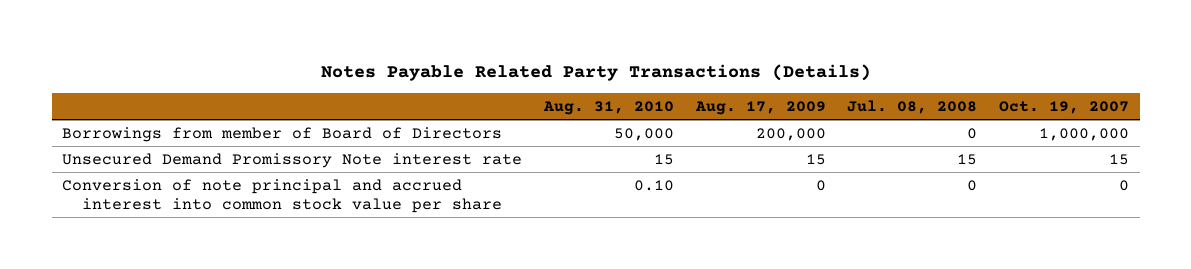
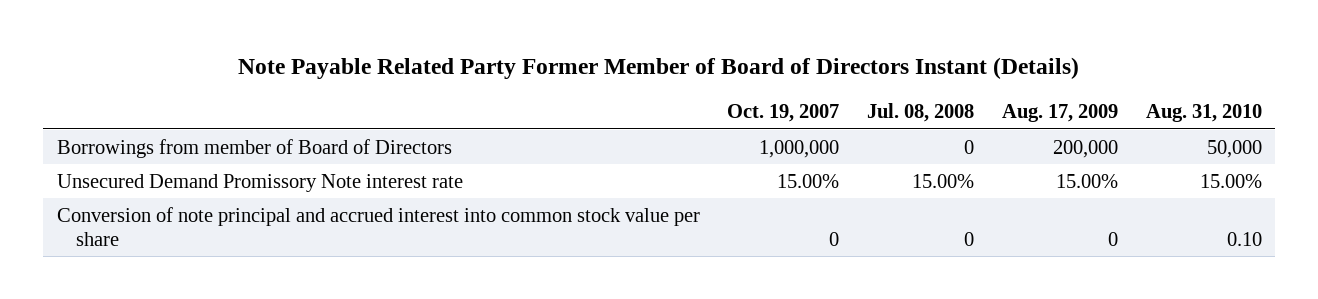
- Notes Payable Related Party Transactions (Details)
+ Note Payable Related Party Former Member of Board of Directors Instant (Details)
- | Aug. 31, 2010 | Aug. 17, 2009 | Jul. 08, 2008 | Oct. 19, 2007
+ | Oct. 19, 2007 | Jul. 08, 2008 | Aug. 17, 2009 | Aug. 31, 2010
- Unsecured Demand Promissory Note interest rate | 15 | 15 | 15 | 15
+ Unsecured Demand Promissory Note interest rate | 15.00% | 15.00% | 15.00% | 15.00%

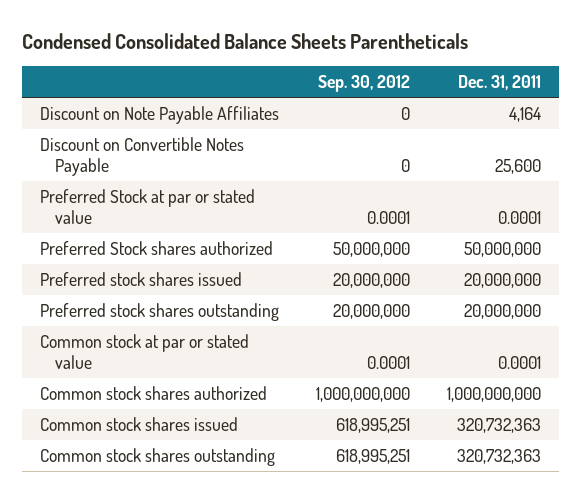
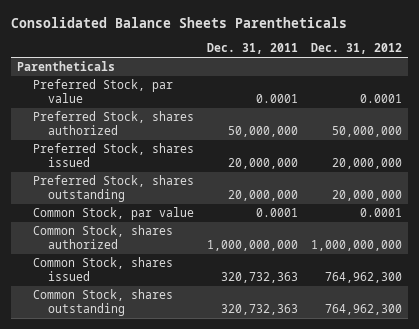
- Condensed Consolidated Balance Sheets Parentheticals
+ Consolidated Balance Sheets Parentheticals
- | Sep. 30, 2012 | Dec. 31, 2011
+ | Dec. 31, 2011 | Dec. 31, 2012
- Discount on Note Payable Affiliates | 0 | 4,164
- Discount on Convertible Notes Payable | 0 | 25,600
- Preferred Stock at par or stated value | 0.0001 | 0.0001
- Preferred Stock shares authorized | 50,000,000 | 50,000,000
- Preferred stock shares issued | 20,000,000 | 20,000,000
- Preferred stock shares outstanding | 20,000,000 | 20,000,000
- Common stock at par or stated value | 0.0001 | 0.0001
- Common stock shares authorized | 1,000,000,000 | 1,000,000,000
- Common stock shares issued | 618,995,251 | 320,732,363
- Common stock shares outstanding | 618,995,251 | 320,732,363
+ Parentheticals
+ Preferred Stock, par value | 0.0001 | 0.0001
+ Preferred Stock, shares authorized | 50,000,000 | 50,000,000
+ Preferred Stock, shares issued | 20,000,000 | 20,000,000
+ Preferred Stock, shares outstanding | 20,000,000 | 20,000,000
+ Common Stock, par value | 0.0001 | 0.0001
+ Common Stock, shares authorized | 1,000,000,000 | 1,000,000,000
+ Common Stock, shares issued | 320,732,363 | 764,962,300
+ Common Stock, shares outstanding | 320,732,363 | 764,962,300

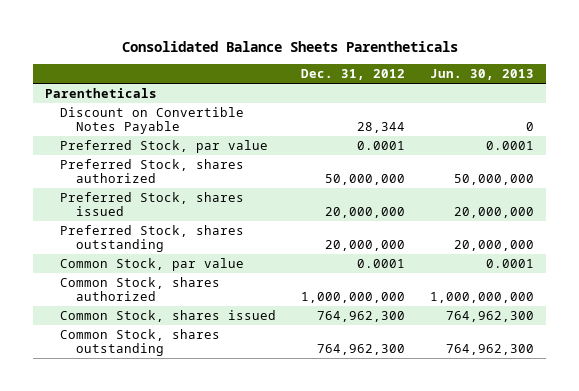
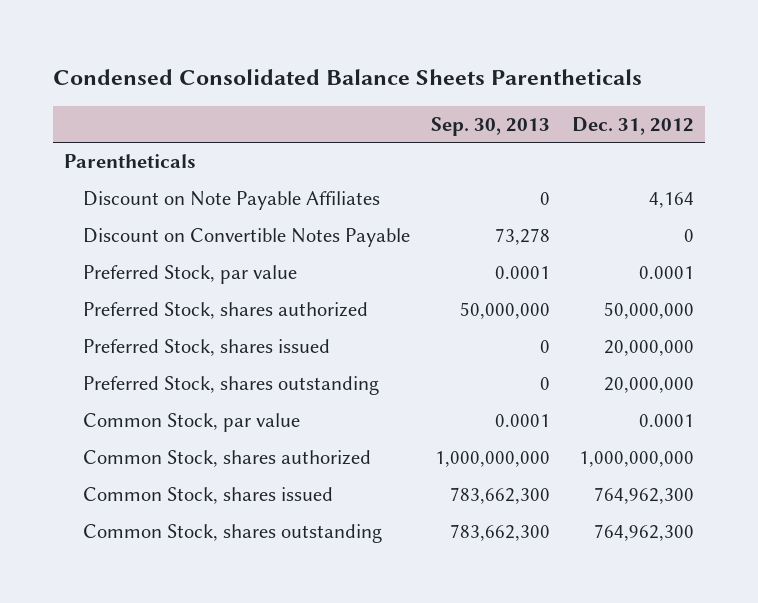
- Consolidated Balance Sheets Parentheticals
+ Condensed Consolidated Balance Sheets Parentheticals
- | Dec. 31, 2012 | Jun. 30, 2013
+ | Sep. 30, 2013 | Dec. 31, 2012
- Discount on Convertible Notes Payable | 28,344 | 0
+ Discount on Note Payable Affiliates | 0 | 4,164
+ Discount on Convertible Notes Payable | 73,278 | 0

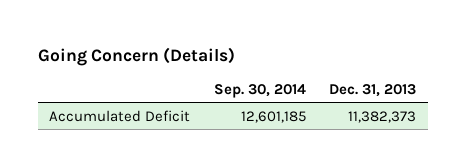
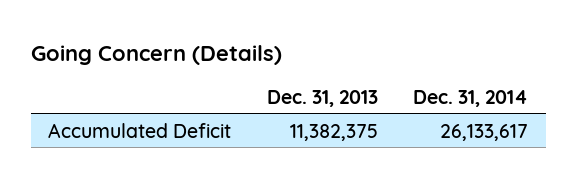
- | Sep. 30, 2014 | Dec. 31, 2013
+ | Dec. 31, 2013 | Dec. 31, 2014
- Accumulated Deficit | 12,601,185 | 11,382,373
+ Accumulated Deficit | 11,382,375 | 26,133,617

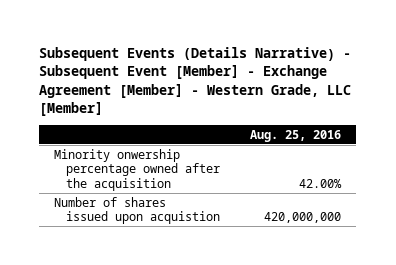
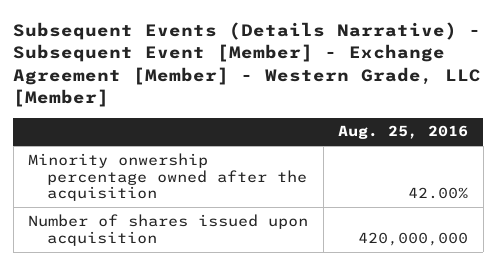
- Number of shares issued upon acquistion | 420,000,000
+ Number of shares issued upon acquisition | 420,000,000

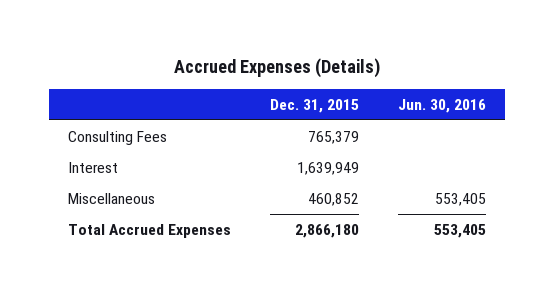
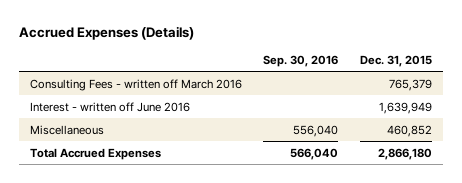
- | Dec. 31, 2015 | Jun. 30, 2016
+ | Sep. 30, 2016 | Dec. 31, 2015
- Consulting Fees | 765,379 |
- Interest | 1,639,949 |
+ Consulting Fees - written off March 2016 | | 765,379
+ Interest - written off June 2016 | | 1,639,949

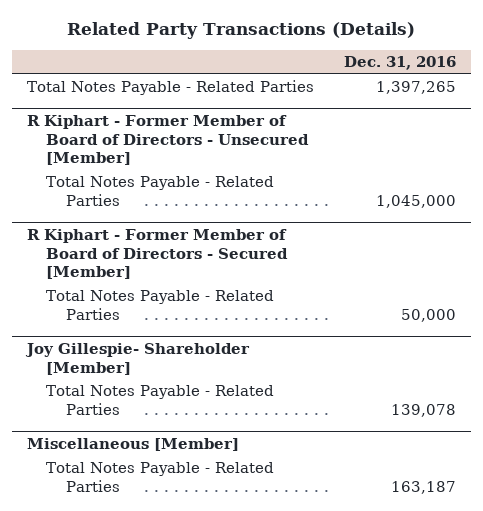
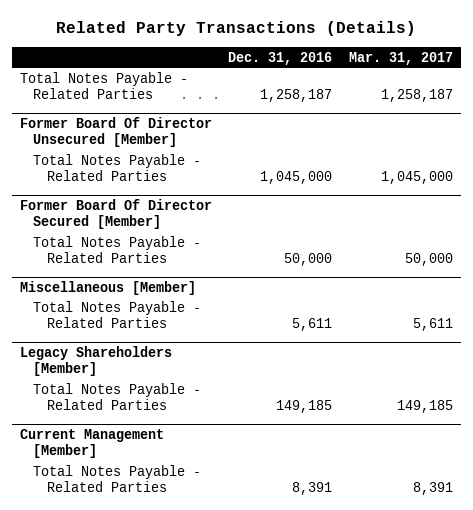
- | Dec. 31, 2016
+ | Dec. 31, 2016 | Mar. 31, 2017
- Total Notes Payable - Related Parties | 1,397,265
- R Kiphart - Former Member of Board of Directors - Unsecured [Member]
+ Total Notes Payable - Related Parties | 1,258,187 | 1,258,187
+ Former Board Of Director Unsecured [Member]
- R Kiphart - Former Member of Board of Directors - Secured [Member]
+ Former Board Of Director Secured [Member]
- Joy Gillespie- Shareholder [Member]
- Total Notes Payable - Related Parties | 139,078
@ Miscellaneous [Member]
- Total Notes Payable - Related Parties | 163,187
+ Total Notes Payable - Related Parties | 5,611 | 5,611
+ Legacy Shareholders [Member]
+ Total Notes Payable - Related Parties | 149,185 | 149,185
+ Current Management [Member]
+ Total Notes Payable - Related Parties | 8,391 | 8,391

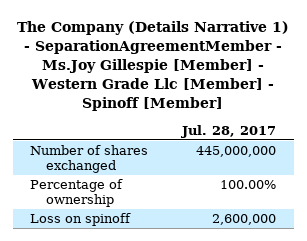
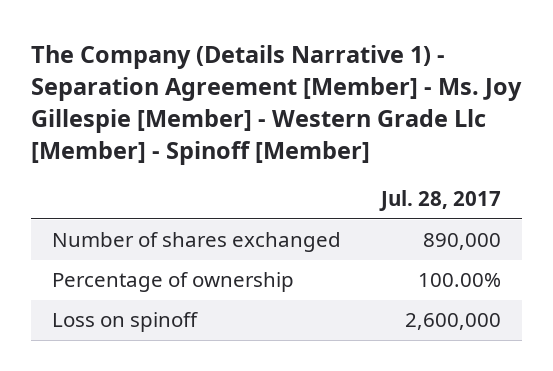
- The Company (Details Narrative 1) - SeparationAgreementMember - Ms.Joy Gillespie [Member] - Western Grade Llc [Member] - Spinoff [Member]
+ The Company (Details Narrative 1) - Separation Agreement [Member] - Ms. Joy Gillespie [Member] - Western Grade Llc [Member] - Spinoff [Member]
- Number of shares exchanged | 445,000,000
+ Number of shares exchanged | 890,000

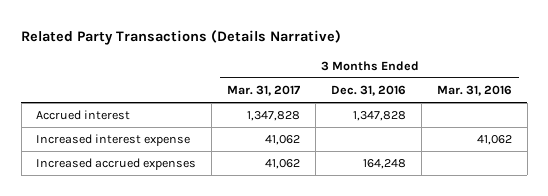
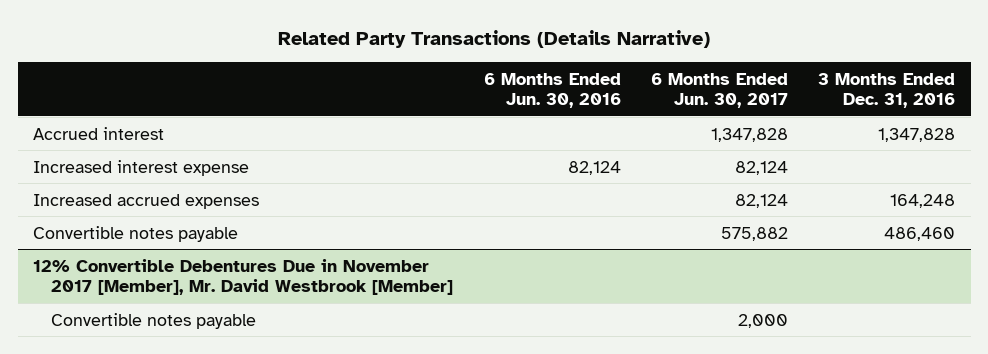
- | 3 Months Ended Mar. 31, 2017 | 3 Months Ended Dec. 31, 2016 | 3 Months Ended Mar. 31, 2016
+ | 6 Months Ended Jun. 30, 2016 | 6 Months Ended Jun. 30, 2017 | 3 Months Ended Dec. 31, 2016
+ Convertible notes payable | | 575,882 | 486,460
+ 12% Convertible Debentures Due in November 2017 [Member], Mr. David Westbrook [Member]
+ Convertible notes payable | | 2,000 |

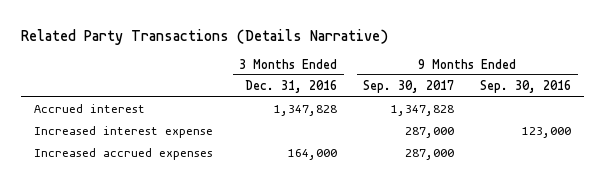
- | 6 Months Ended Jun. 30, 2016 | 6 Months Ended Jun. 30, 2017 | 3 Months Ended Dec. 31, 2016
+ | 3 Months Ended Dec. 31, 2016 | 9 Months Ended Sep. 30, 2017 | 9 Months Ended Sep. 30, 2016
- Increased accrued expenses | | 82,124 | 164,248
- Convertible notes payable | | 575,882 | 486,460
- 12% Convertible Debentures Due in November 2017 [Member], Mr. David Westbrook [Member]
- Convertible notes payable | | 2,000 |
+ Increased accrued expenses | 164,000 | 287,000 |

